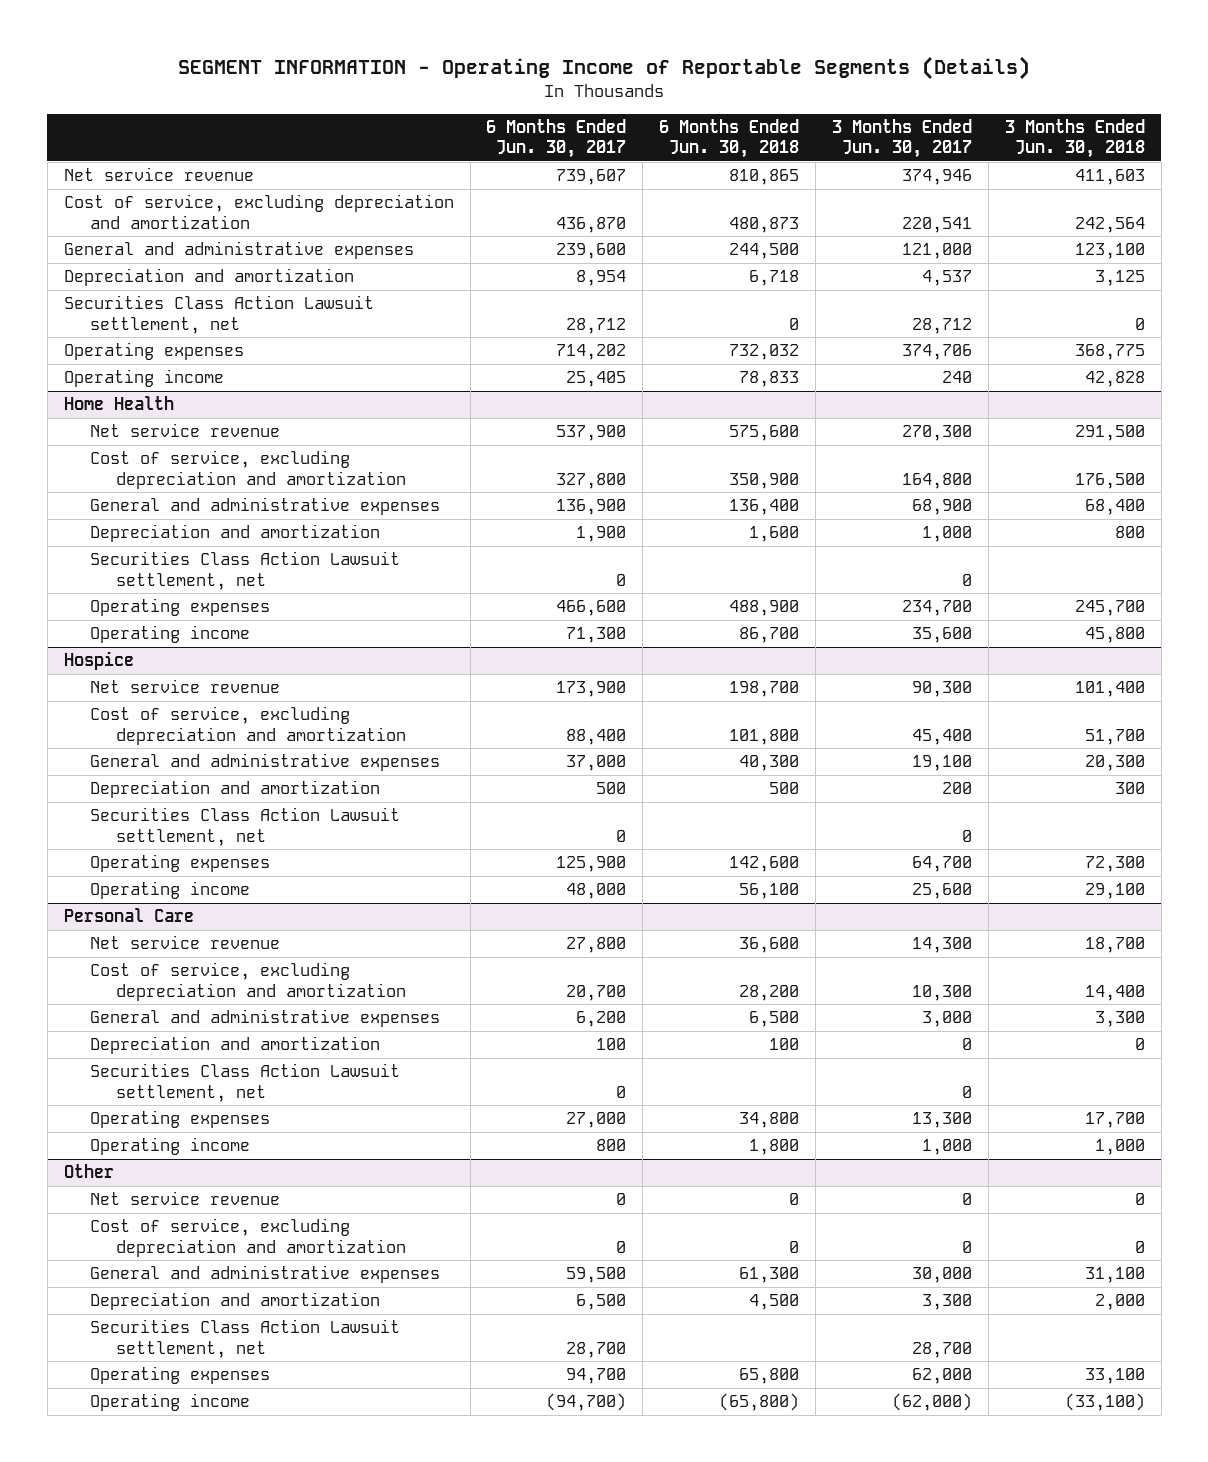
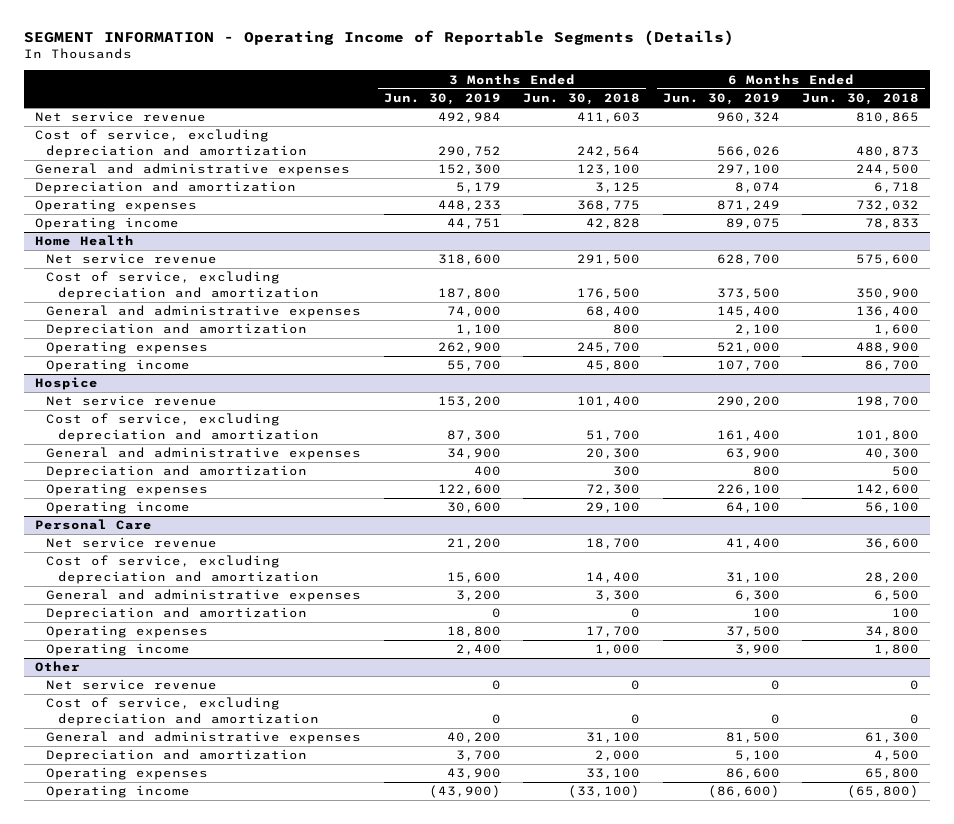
- | 6 Months Ended Jun. 30, 2017 | 6 Months Ended Jun. 30, 2018 | 3 Months Ended Jun. 30, 2017 | 3 Months Ended Jun. 30, 2018
+ | 3 Months Ended Jun. 30, 2019 | 3 Months Ended Jun. 30, 2018 | 6 Months Ended Jun. 30, 2019 | 6 Months Ended Jun. 30, 2018
- Securities Class Action Lawsuit settlement, net | 28,712 | 0 | 28,712 | 0
@ Home Health
- Securities Class Action Lawsuit settlement, net | 0 | | 0 |
@ Hospice
- Securities Class Action Lawsuit settlement, net | 0 | | 0 |
@ Personal Care
- Securities Class Action Lawsuit settlement, net | 0 | | 0 |
@ Other
- Securities Class Action Lawsuit settlement, net | 28,700 | | 28,700 |

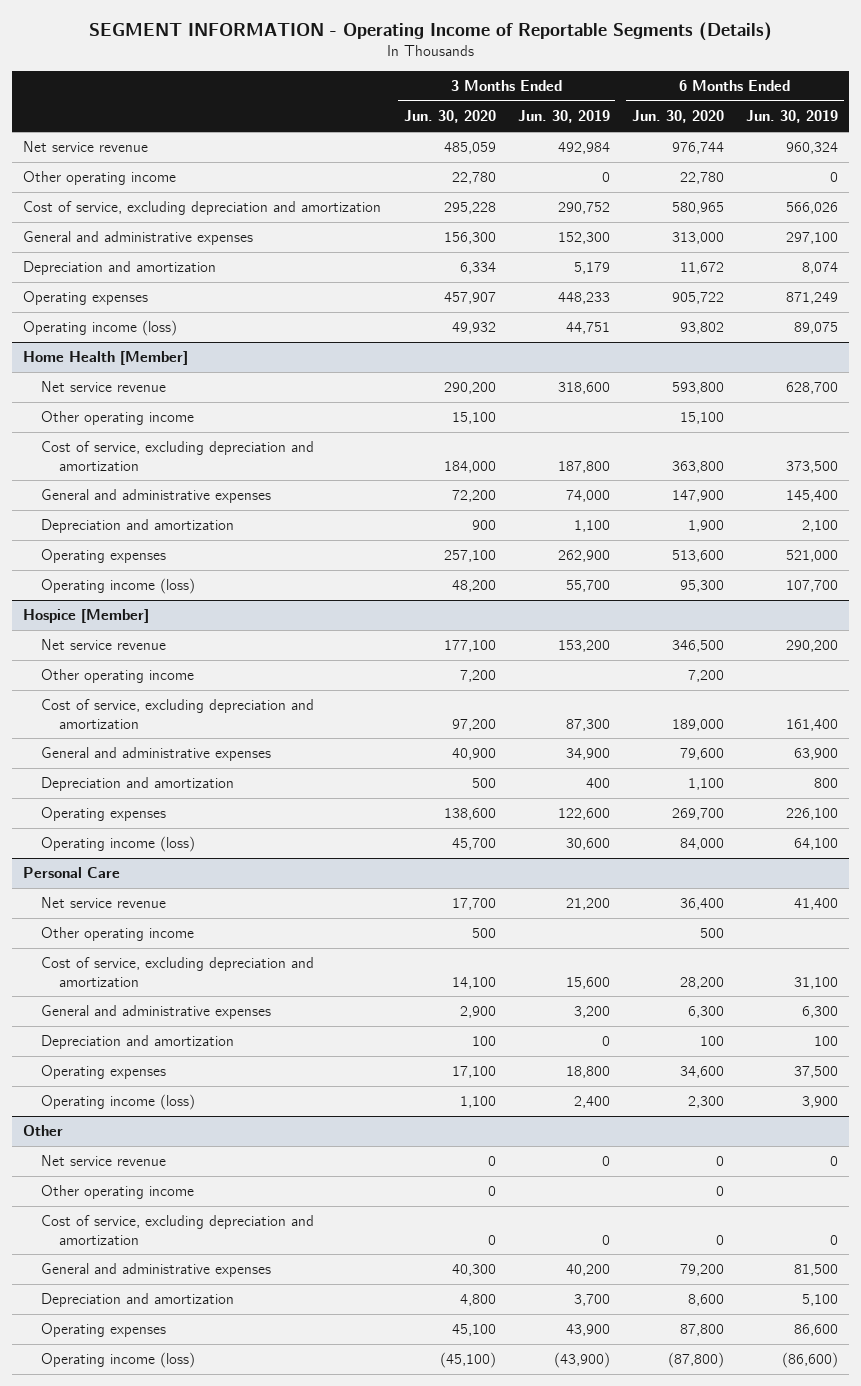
- | 3 Months Ended Jun. 30, 2019 | 3 Months Ended Jun. 30, 2018 | 6 Months Ended Jun. 30, 2019 | 6 Months Ended Jun. 30, 2018
+ | 3 Months Ended Jun. 30, 2020 | 3 Months Ended Jun. 30, 2019 | 6 Months Ended Jun. 30, 2020 | 6 Months Ended Jun. 30, 2019
+ Other operating income | 22,780 | 0 | 22,780 | 0
- Operating income | 44,751 | 42,828 | 89,075 | 78,833
- Home Health
+ Operating income (loss) | 49,932 | 44,751 | 93,802 | 89,075
+ Home Health [Member]
+ Other operating income | 15,100 | | 15,100 |
- Operating income | 55,700 | 45,800 | 107,700 | 86,700
- Hospice
+ Operating income (loss) | 48,200 | 55,700 | 95,300 | 107,700
+ Hospice [Member]
+ Other operating income | 7,200 | | 7,200 |
- Operating income | 30,600 | 29,100 | 64,100 | 56,100
+ Operating income (loss) | 45,700 | 30,600 | 84,000 | 64,100
@ Personal Care
+ Other operating income | 500 | | 500 |
- Operating income | 2,400 | 1,000 | 3,900 | 1,800
+ Operating income (loss) | 1,100 | 2,400 | 2,300 | 3,900
@ Other
+ Other operating income | 0 | | 0 |
- Operating income | (43,900) | (33,100) | (86,600) | (65,800)
+ Operating income (loss) | (45,100) | (43,900) | (87,800) | (86,600)

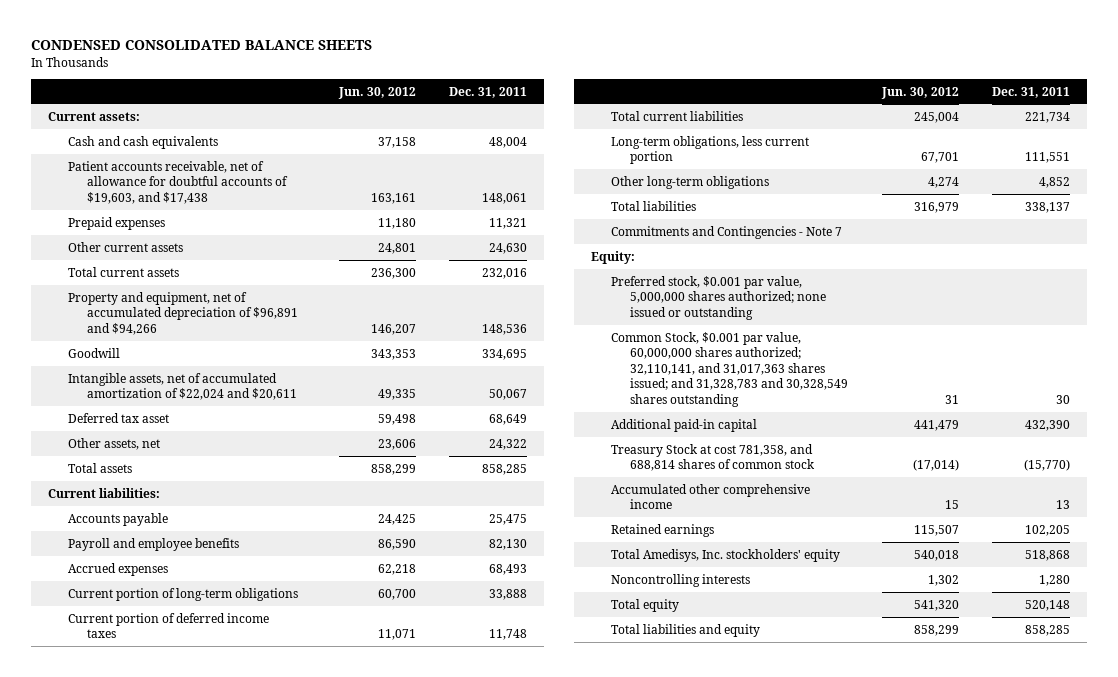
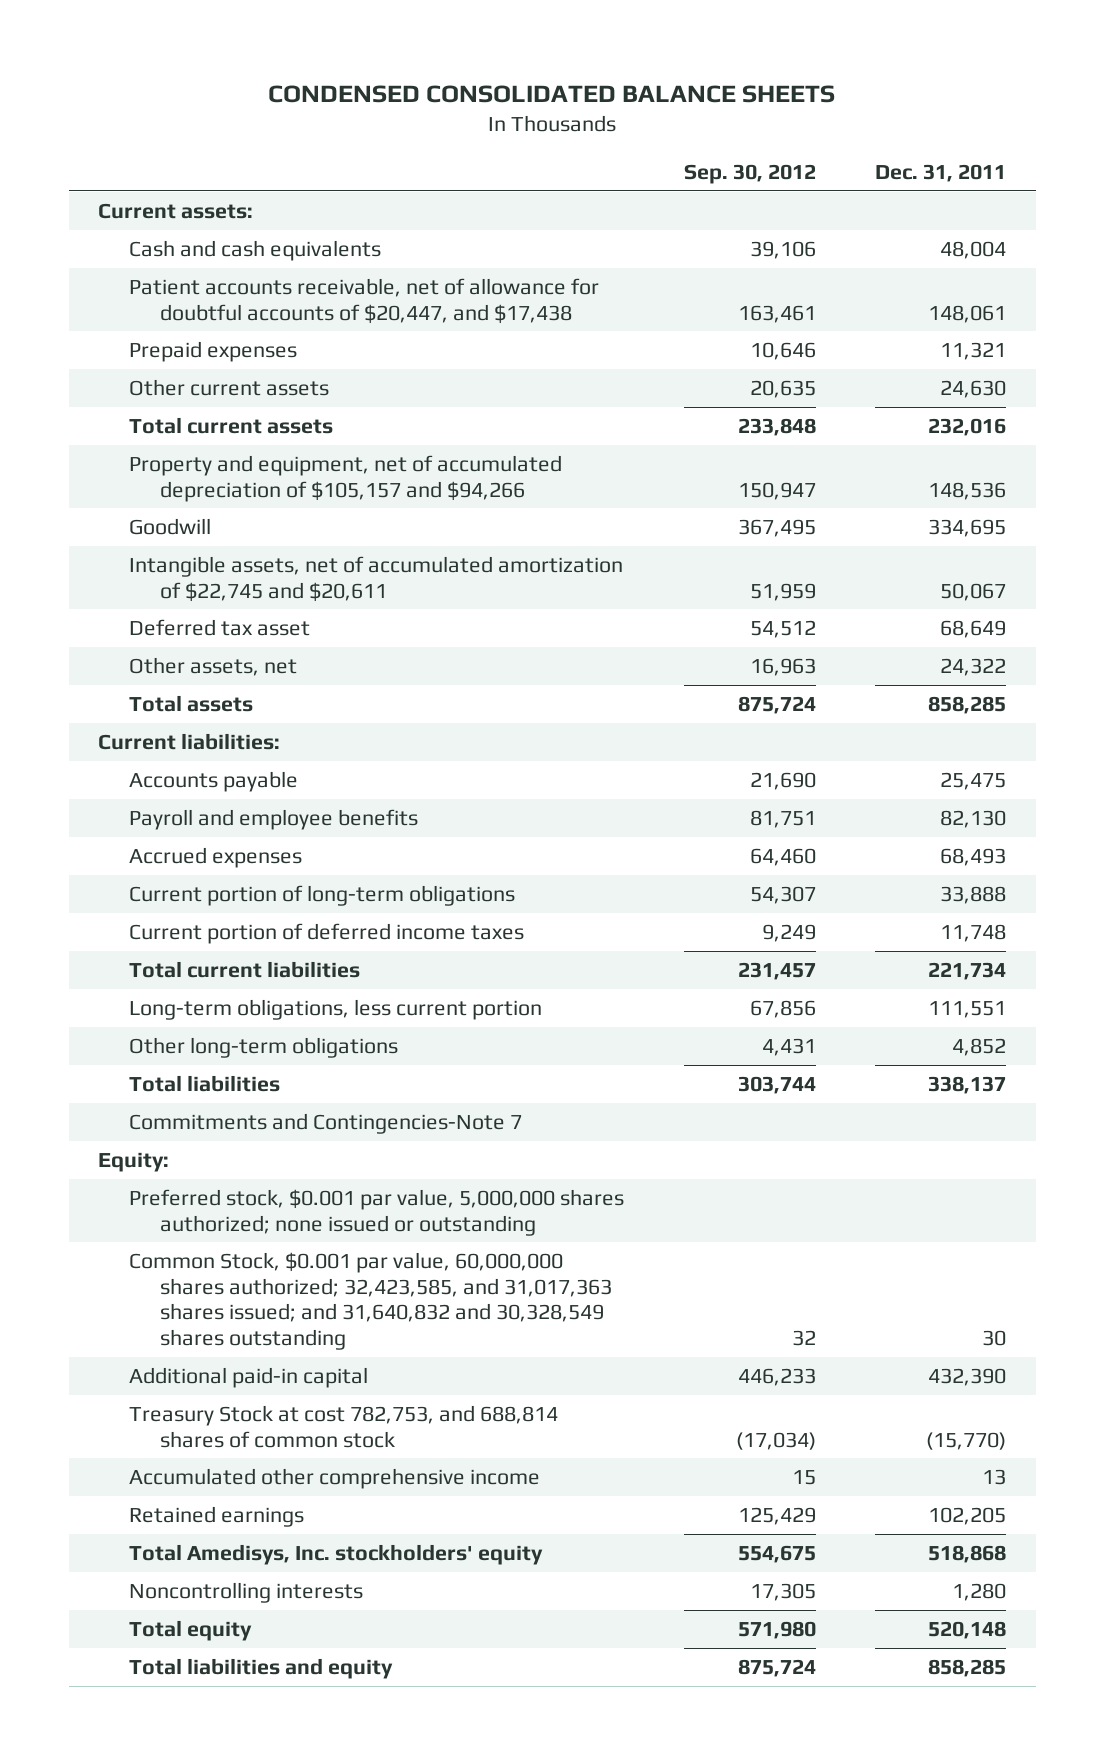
- | Jun. 30, 2012 | Dec. 31, 2011
+ | Sep. 30, 2012 | Dec. 31, 2011
- Patient accounts receivable, net of allowance for doubtful accounts of $19,603, and $17,438 | 163,161 | 148,061
+ Patient accounts receivable, net of allowance for doubtful accounts of $20,447, and $17,438 | 163,461 | 148,061
- Property and equipment, net of accumulated depreciation of $96,891 and $94,266 | 146,207 | 148,536
+ Property and equipment, net of accumulated depreciation of $105,157 and $94,266 | 150,947 | 148,536
- Intangible assets, net of accumulated amortization of $22,024 and $20,611 | 49,335 | 50,067
+ Intangible assets, net of accumulated amortization of $22,745 and $20,611 | 51,959 | 50,067
- Commitments and Contingencies - Note 7
+ Commitments and Contingencies-Note 7
- Common Stock, $0.001 par value, 60,000,000 shares authorized; 32,110,141, and 31,017,363 shares issued; and 31,328,783 and 30,328,549 shares outstanding | 31 | 30
+ Common Stock, $0.001 par value, 60,000,000 shares authorized; 32,423,585, and 31,017,363 shares issued; and 31,640,832 and 30,328,549 shares outstanding | 32 | 30
- Treasury Stock at cost 781,358, and 688,814 shares of common stock | (17,014) | (15,770)
+ Treasury Stock at cost 782,753, and 688,814 shares of common stock | (17,034) | (15,770)

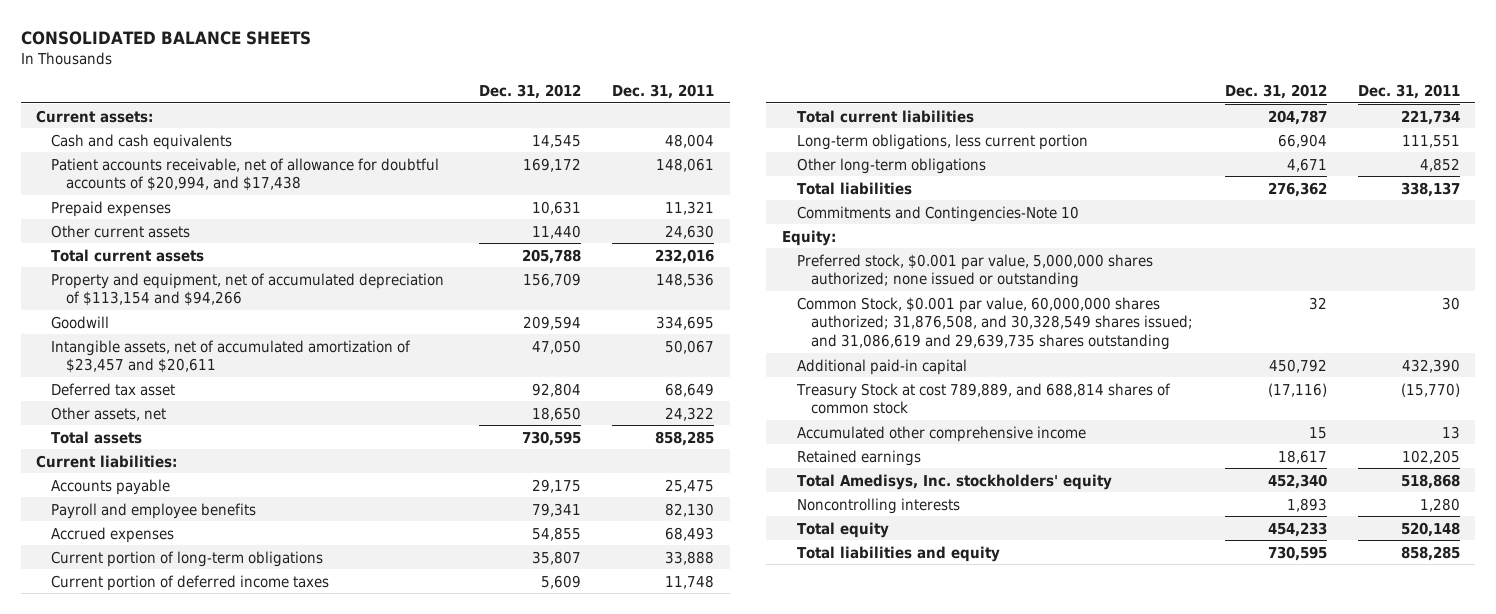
- CONDENSED CONSOLIDATED BALANCE SHEETS
+ CONSOLIDATED BALANCE SHEETS
- | Sep. 30, 2012 | Dec. 31, 2011
+ | Dec. 31, 2012 | Dec. 31, 2011
- Patient accounts receivable, net of allowance for doubtful accounts of $20,447, and $17,438 | 163,461 | 148,061
+ Patient accounts receivable, net of allowance for doubtful accounts of $20,994, and $17,438 | 169,172 | 148,061
- Property and equipment, net of accumulated depreciation of $105,157 and $94,266 | 150,947 | 148,536
+ Property and equipment, net of accumulated depreciation of $113,154 and $94,266 | 156,709 | 148,536
- Intangible assets, net of accumulated amortization of $22,745 and $20,611 | 51,959 | 50,067
+ Intangible assets, net of accumulated amortization of $23,457 and $20,611 | 47,050 | 50,067
- Commitments and Contingencies-Note 7
+ Commitments and Contingencies-Note 10
- Common Stock, $0.001 par value, 60,000,000 shares authorized; 32,423,585, and 31,017,363 shares issued; and 31,640,832 and 30,328,549 shares outstanding | 32 | 30
+ Common Stock, $0.001 par value, 60,000,000 shares authorized; 31,876,508, and 30,328,549 shares issued; and 31,086,619 and 29,639,735 shares outstanding | 32 | 30
- Treasury Stock at cost 782,753, and 688,814 shares of common stock | (17,034) | (15,770)
+ Treasury Stock at cost 789,889, and 688,814 shares of common stock | (17,116) | (15,770)

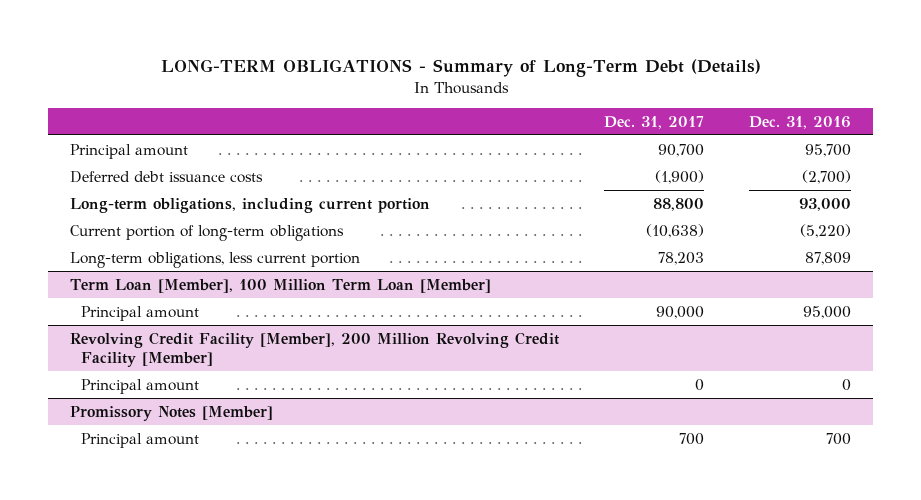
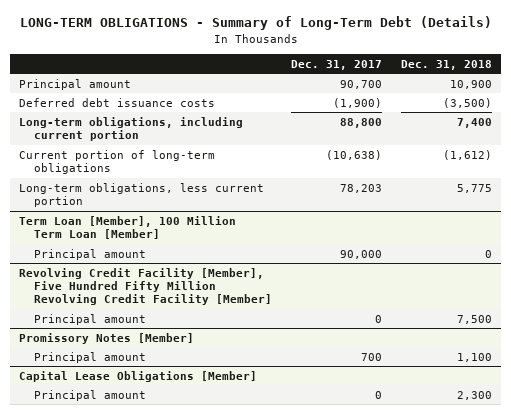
- | Dec. 31, 2017 | Dec. 31, 2016
+ | Dec. 31, 2017 | Dec. 31, 2018
- Revolving Credit Facility [Member], 200 Million Revolving Credit Facility [Member]
+ Revolving Credit Facility [Member], Five Hundred Fifty Million Revolving Credit Facility [Member]
+ Capital Lease Obligations [Member]
+ Principal amount | 0 | 2,300

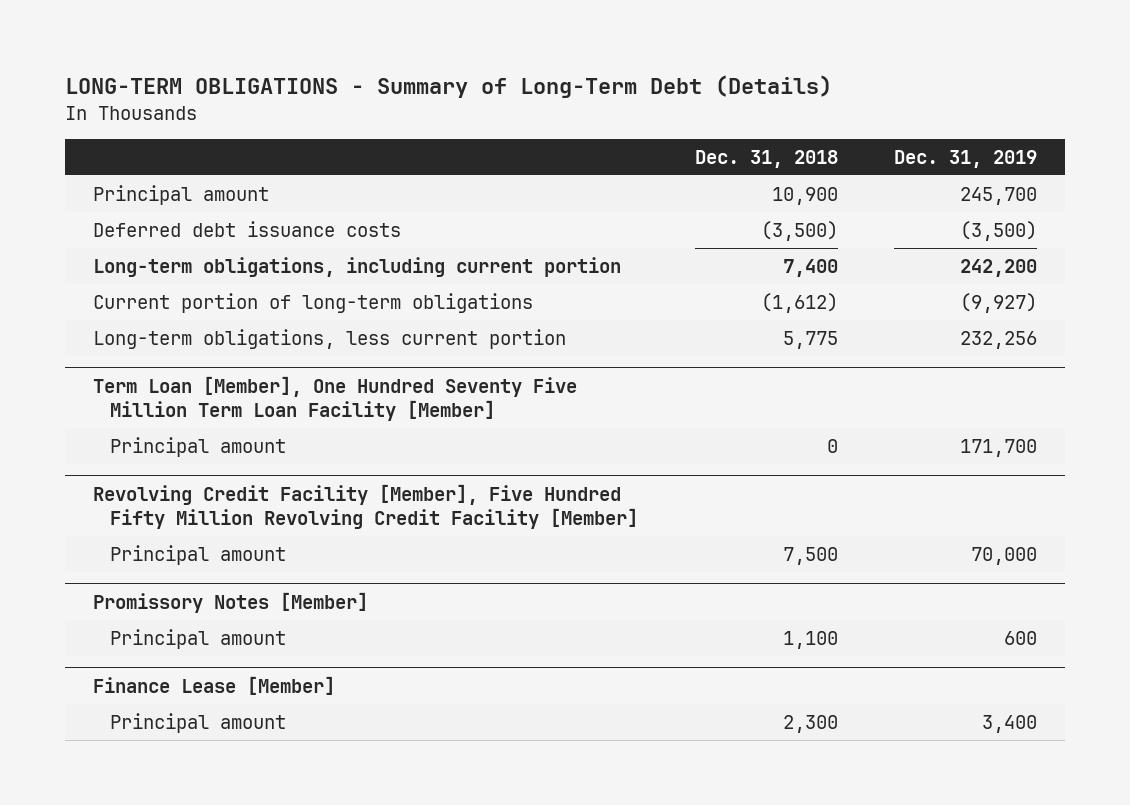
- | Dec. 31, 2017 | Dec. 31, 2018
+ | Dec. 31, 2018 | Dec. 31, 2019
- Term Loan [Member], 100 Million Term Loan [Member]
+ Term Loan [Member], One Hundred Seventy Five Million Term Loan Facility [Member]
- Capital Lease Obligations [Member]
+ Finance Lease [Member]

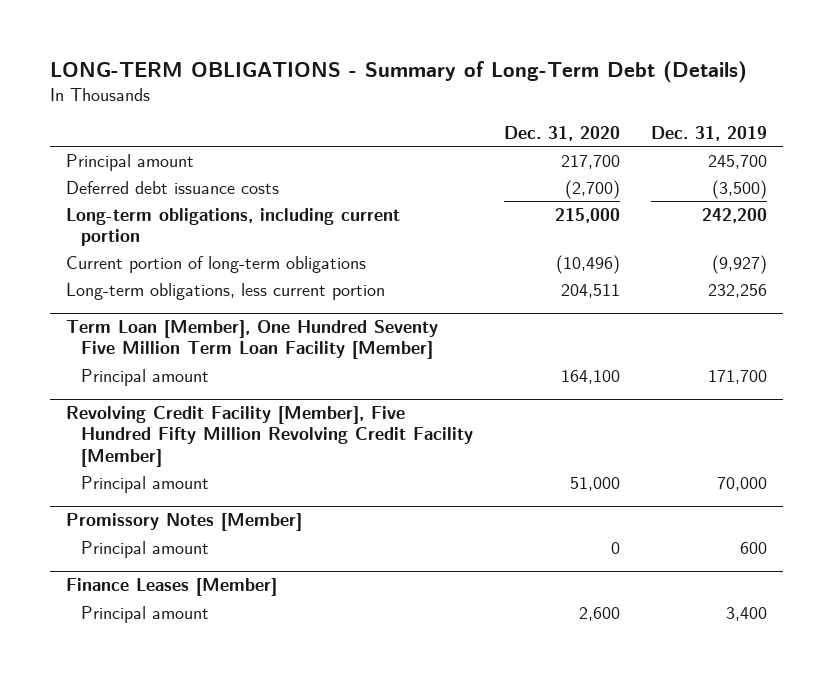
- | Dec. 31, 2018 | Dec. 31, 2019
+ | Dec. 31, 2020 | Dec. 31, 2019
- Finance Lease [Member]
+ Finance Leases [Member]

